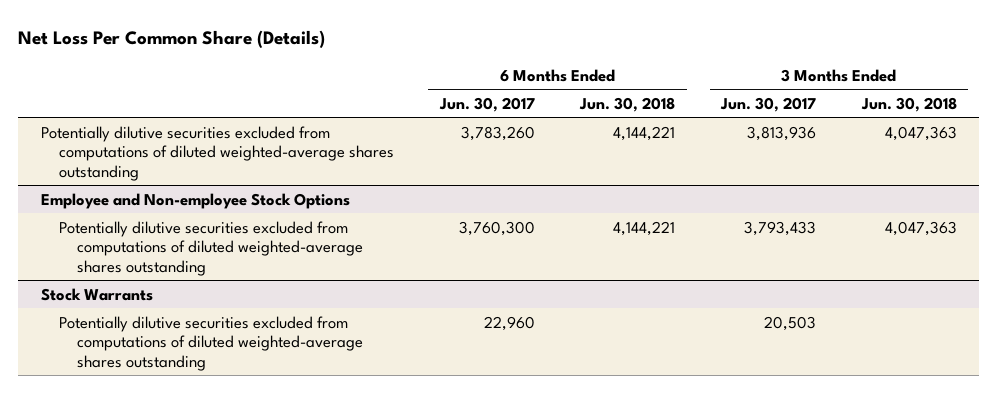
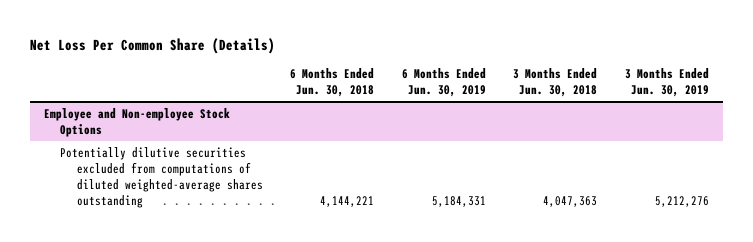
- | 6 Months Ended Jun. 30, 2017 | 6 Months Ended Jun. 30, 2018 | 3 Months Ended Jun. 30, 2017 | 3 Months Ended Jun. 30, 2018
+ | 6 Months Ended Jun. 30, 2018 | 6 Months Ended Jun. 30, 2019 | 3 Months Ended Jun. 30, 2018 | 3 Months Ended Jun. 30, 2019
- Potentially dilutive securities excluded from computations of diluted weighted-average shares outstanding | 3,783,260 | 4,144,221 | 3,813,936 | 4,047,363
- Stock Warrants
- Potentially dilutive securities excluded from computations of diluted weighted-average shares outstanding | 22,960 | | 20,503 |

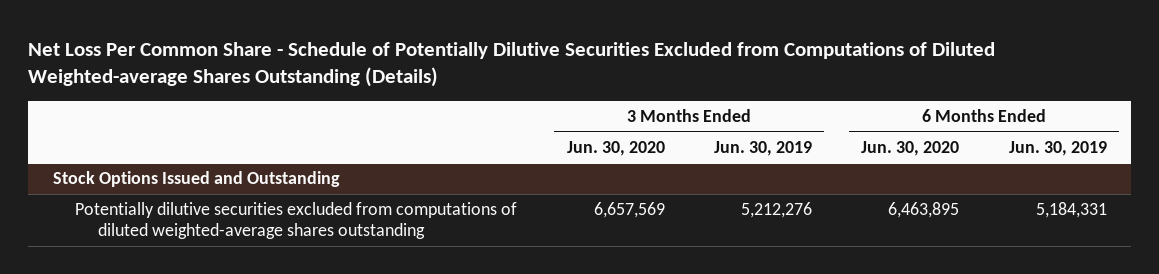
- Net Loss Per Common Share (Details)
+ Net Loss Per Common Share - Schedule of Potentially Dilutive Securities Excluded from Computations of Diluted Weighted-average Shares Outstanding (Details)
- | 6 Months Ended Jun. 30, 2018 | 6 Months Ended Jun. 30, 2019 | 3 Months Ended Jun. 30, 2018 | 3 Months Ended Jun. 30, 2019
+ | 3 Months Ended Jun. 30, 2020 | 3 Months Ended Jun. 30, 2019 | 6 Months Ended Jun. 30, 2020 | 6 Months Ended Jun. 30, 2019
- Employee and Non-employee Stock Options
+ Stock Options Issued and Outstanding

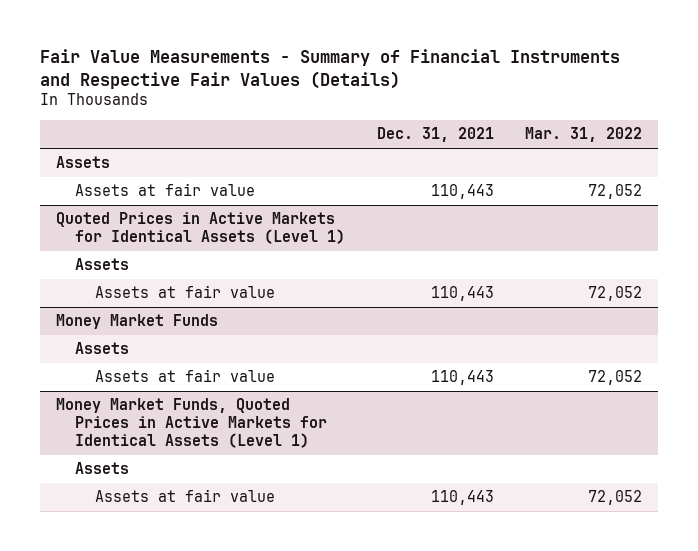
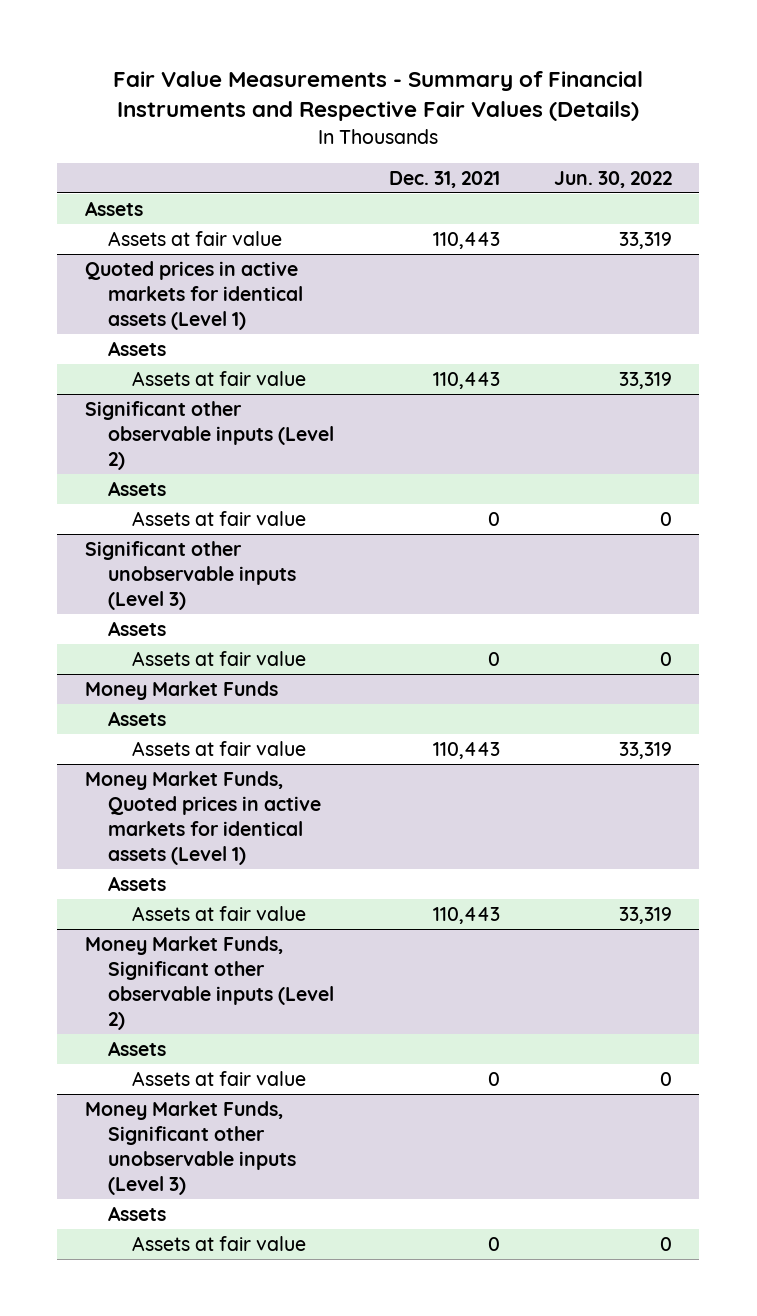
- | Dec. 31, 2021 | Mar. 31, 2022
+ | Dec. 31, 2021 | Jun. 30, 2022
- Quoted Prices in Active Markets for Identical Assets (Level 1)
+ Quoted prices in active markets for identical assets (Level 1)
+ Significant other observable inputs (Level 2)
+ Assets
+ Assets at fair value | 0 | 0
+ Significant other unobservable inputs (Level 3)
+ Assets
+ Assets at fair value | 0 | 0
- Money Market Funds, Quoted Prices in Active Markets for Identical Assets (Level 1)
+ Money Market Funds, Quoted prices in active markets for identical assets (Level 1)
+ Money Market Funds, Significant other observable inputs (Level 2)
+ Assets
+ Assets at fair value | 0 | 0
+ Money Market Funds, Significant other unobservable inputs (Level 3)
+ Assets
+ Assets at fair value | 0 | 0

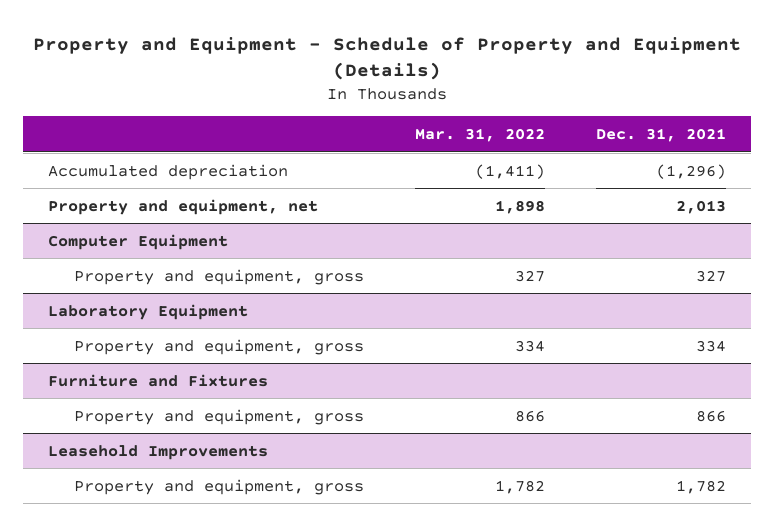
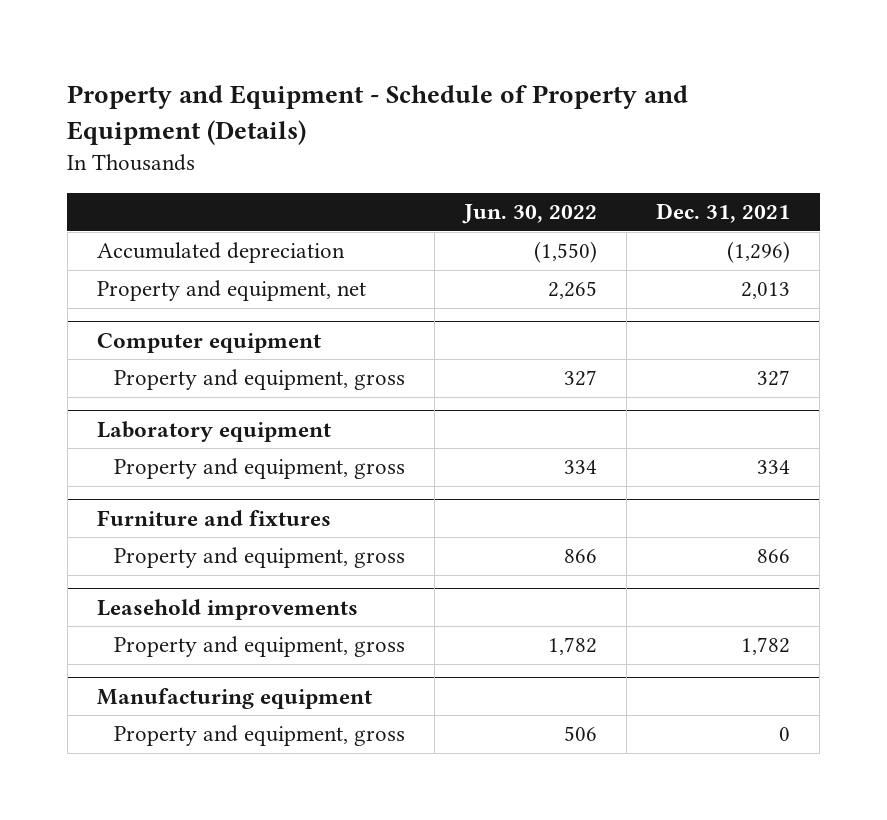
- | Mar. 31, 2022 | Dec. 31, 2021
+ | Jun. 30, 2022 | Dec. 31, 2021
- Computer Equipment
+ Computer equipment
- Laboratory Equipment
+ Laboratory equipment
- Furniture and Fixtures
+ Furniture and fixtures
- Leasehold Improvements
+ Leasehold improvements
+ Manufacturing equipment
+ Property and equipment, gross | 506 | 0

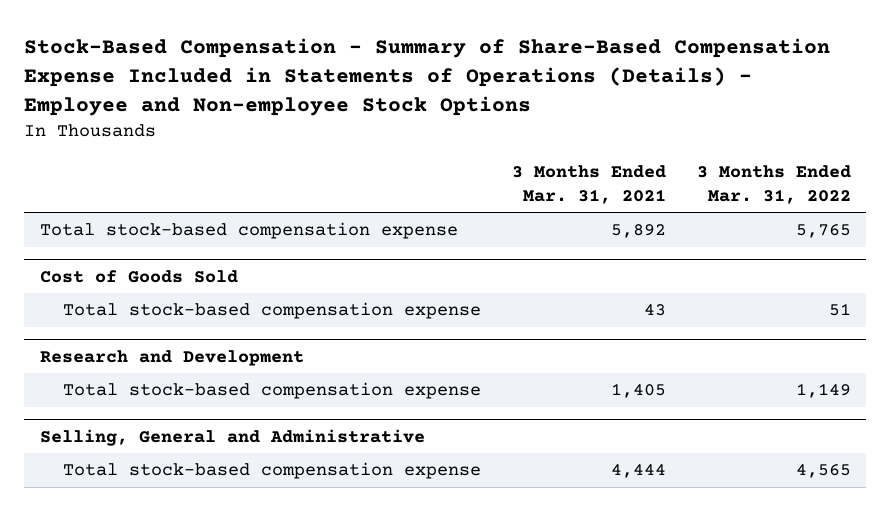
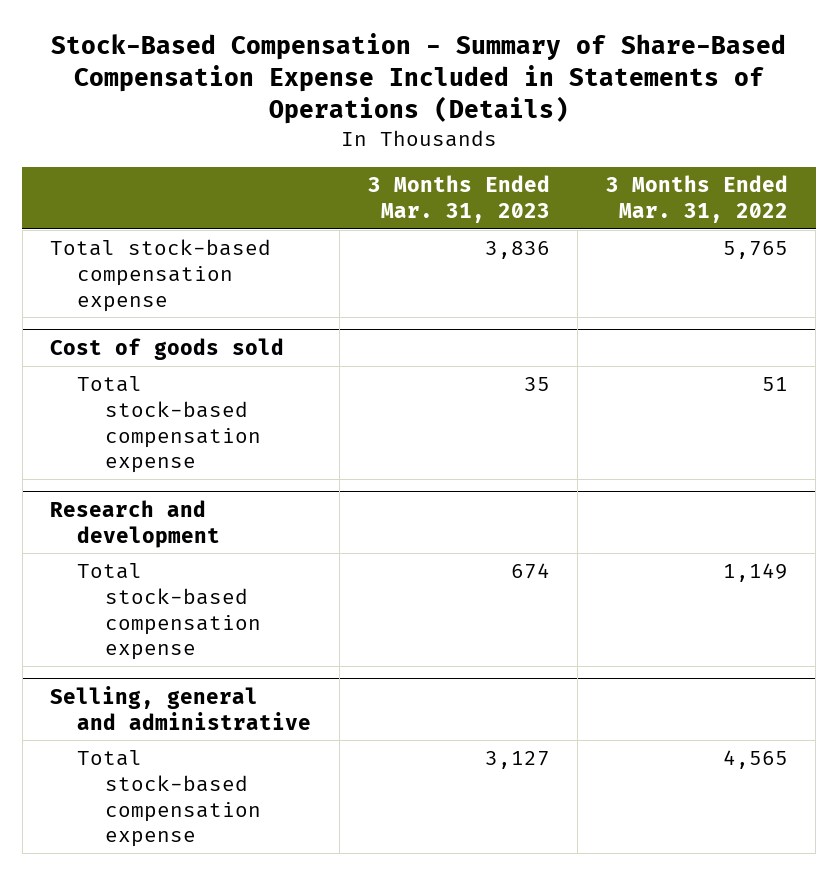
- Stock-Based Compensation - Summary of Share-Based Compensation Expense Included in Statements of Operations (Details) - Employee and Non-employee Stock Options
+ Stock-Based Compensation - Summary of Share-Based Compensation Expense Included in Statements of Operations (Details)
- | 3 Months Ended Mar. 31, 2021 | 3 Months Ended Mar. 31, 2022
+ | 3 Months Ended Mar. 31, 2023 | 3 Months Ended Mar. 31, 2022
- Cost of Goods Sold
+ Cost of goods sold
- Research and Development
+ Research and development
- Selling, General and Administrative
+ Selling, general and administrative

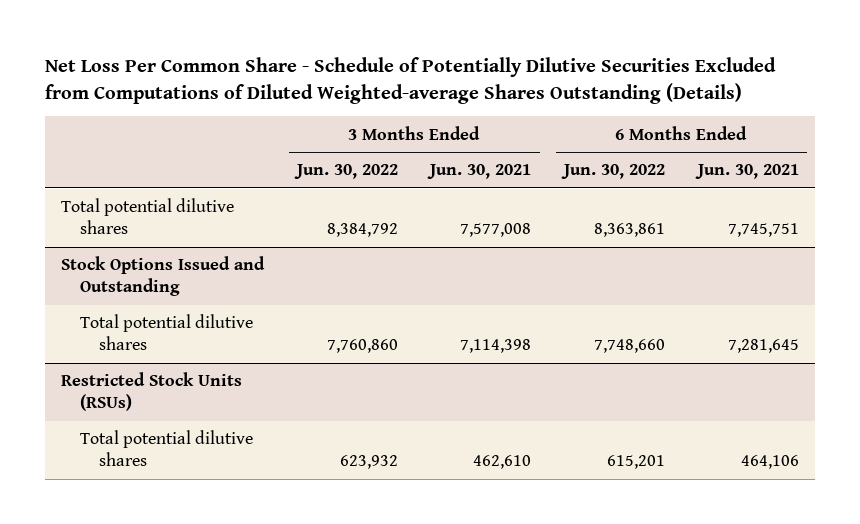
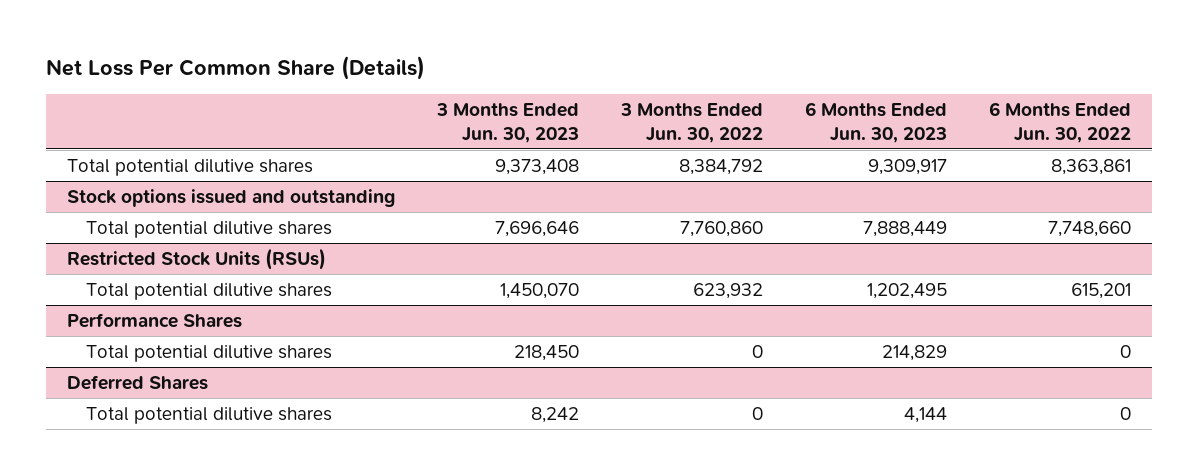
- Net Loss Per Common Share - Schedule of Potentially Dilutive Securities Excluded from Computations of Diluted Weighted-average Shares Outstanding (Details)
+ Net Loss Per Common Share (Details)
- | 3 Months Ended Jun. 30, 2022 | 3 Months Ended Jun. 30, 2021 | 6 Months Ended Jun. 30, 2022 | 6 Months Ended Jun. 30, 2021
+ | 3 Months Ended Jun. 30, 2023 | 3 Months Ended Jun. 30, 2022 | 6 Months Ended Jun. 30, 2023 | 6 Months Ended Jun. 30, 2022
- Stock Options Issued and Outstanding
+ Stock options issued and outstanding
+ Performance Shares
+ Total potential dilutive shares | 218,450 | 0 | 214,829 | 0
+ Deferred Shares
+ Total potential dilutive shares | 8,242 | 0 | 4,144 | 0

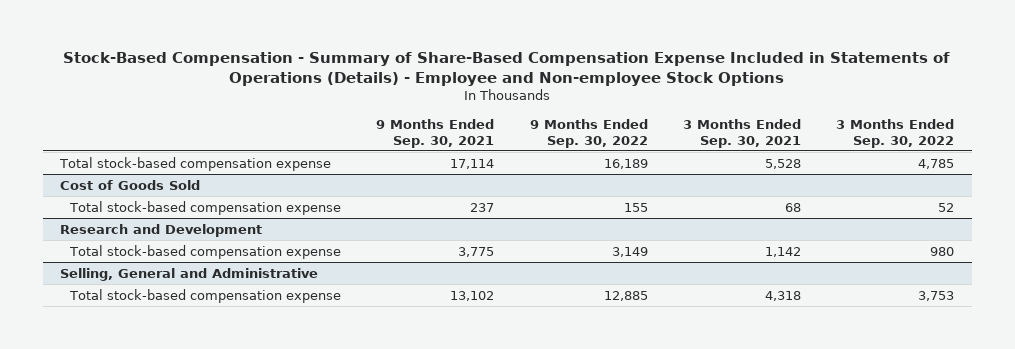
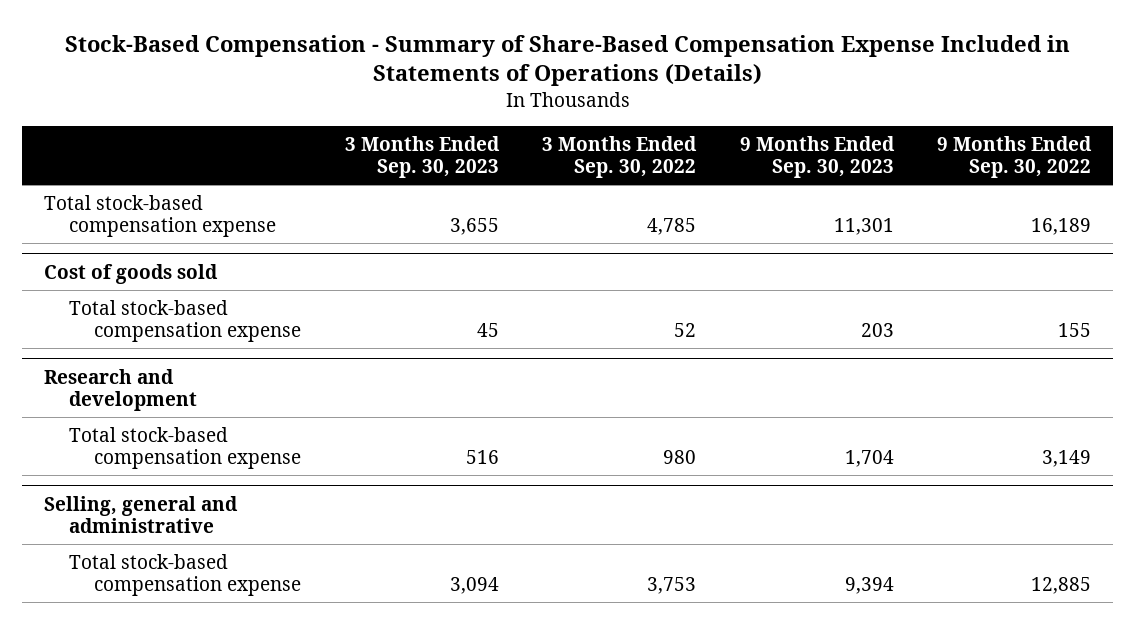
- Stock-Based Compensation - Summary of Share-Based Compensation Expense Included in Statements of Operations (Details) - Employee and Non-employee Stock Options
+ Stock-Based Compensation - Summary of Share-Based Compensation Expense Included in Statements of Operations (Details)
- | 9 Months Ended Sep. 30, 2021 | 9 Months Ended Sep. 30, 2022 | 3 Months Ended Sep. 30, 2021 | 3 Months Ended Sep. 30, 2022
+ | 3 Months Ended Sep. 30, 2023 | 3 Months Ended Sep. 30, 2022 | 9 Months Ended Sep. 30, 2023 | 9 Months Ended Sep. 30, 2022
- Cost of Goods Sold
+ Cost of goods sold
- Research and Development
+ Research and development
- Selling, General and Administrative
+ Selling, general and administrative

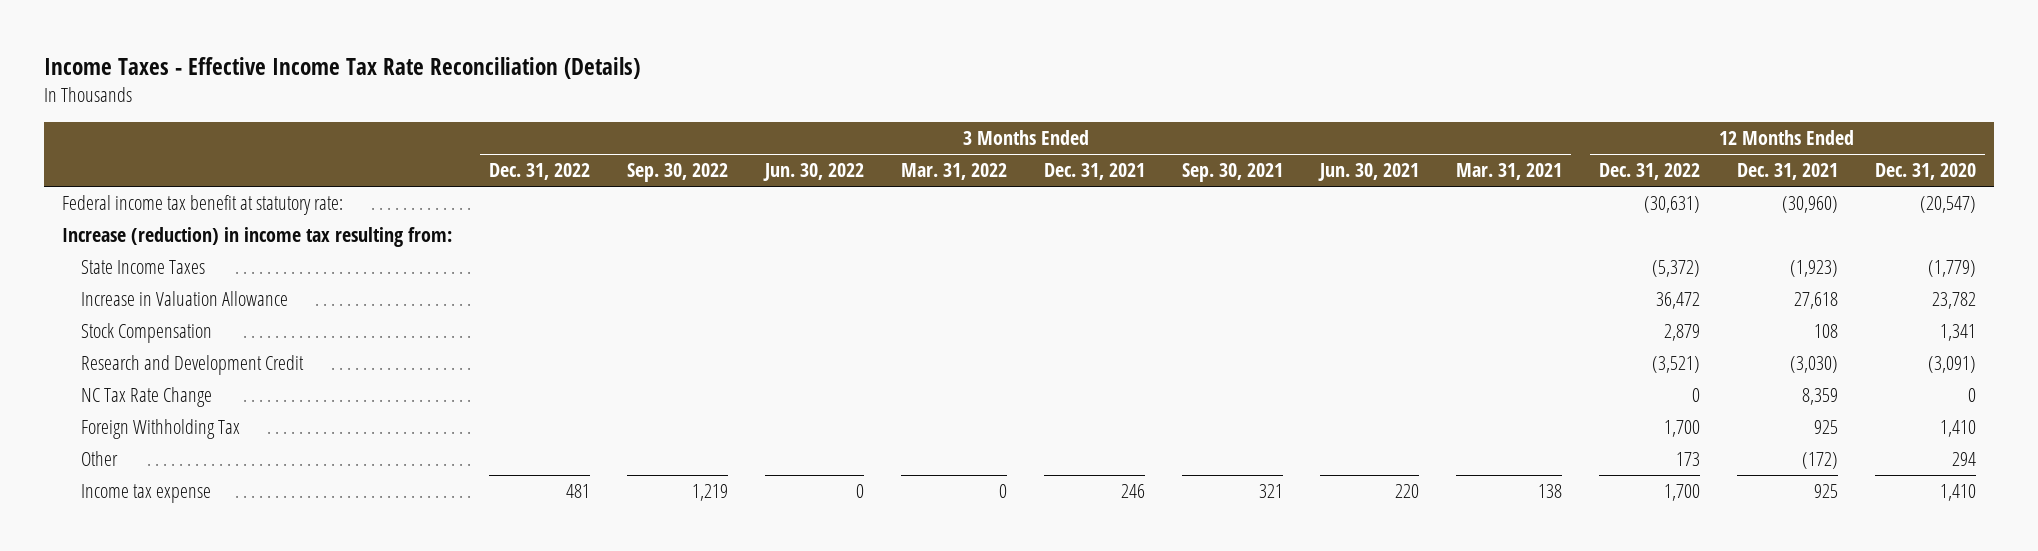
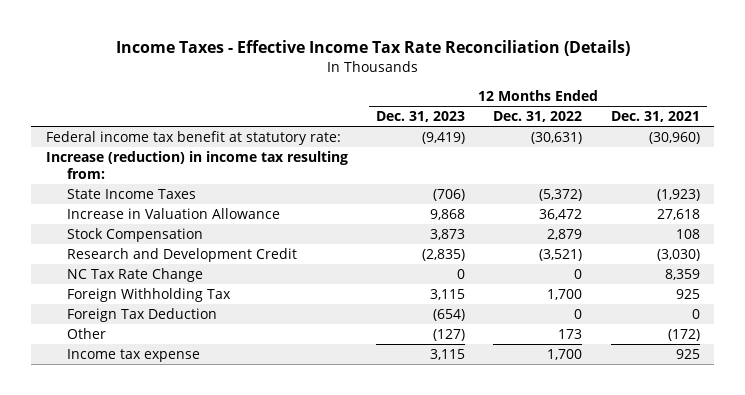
- | 3 Months Ended Dec. 31, 2022 | 3 Months Ended Sep. 30, 2022 | 3 Months Ended Jun. 30, 2022 | 3 Months Ended Mar. 31, 2022 | 3 Months Ended Dec. 31, 2021 | 3 Months Ended Sep. 30, 2021 | 3 Months Ended Jun. 30, 2021 | 3 Months Ended Mar. 31, 2021 | 12 Months Ended Dec. 31, 2022 | 12 Months Ended Dec. 31, 2021 | 12 Months Ended Dec. 31, 2020
+ | 12 Months Ended Dec. 31, 2023 | 12 Months Ended Dec. 31, 2022 | 12 Months Ended Dec. 31, 2021
+ Foreign Tax Deduction | (654) | 0 | 0

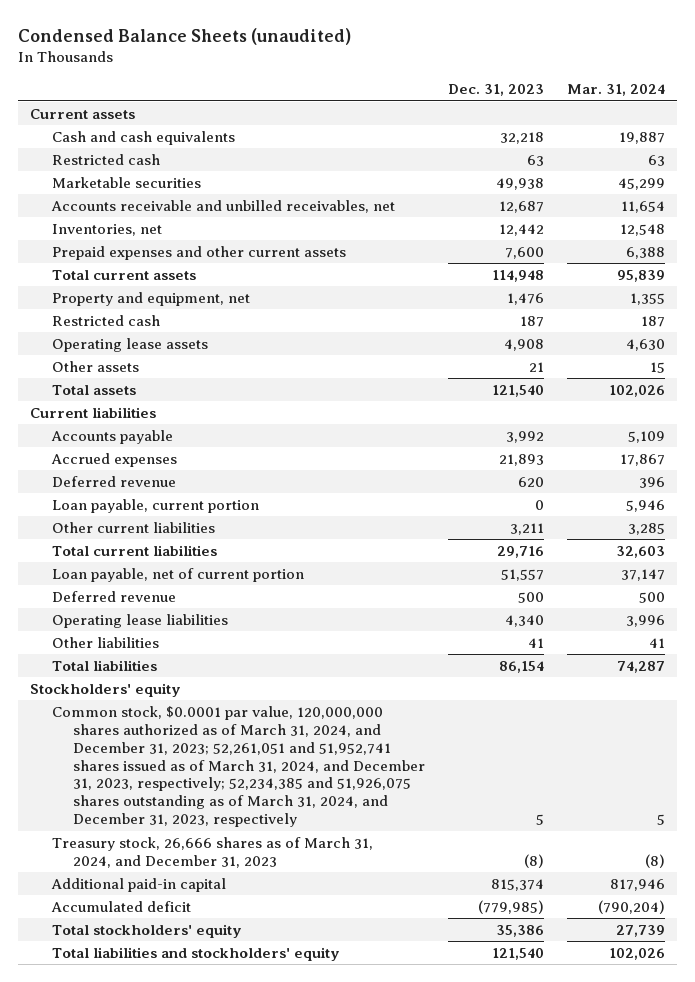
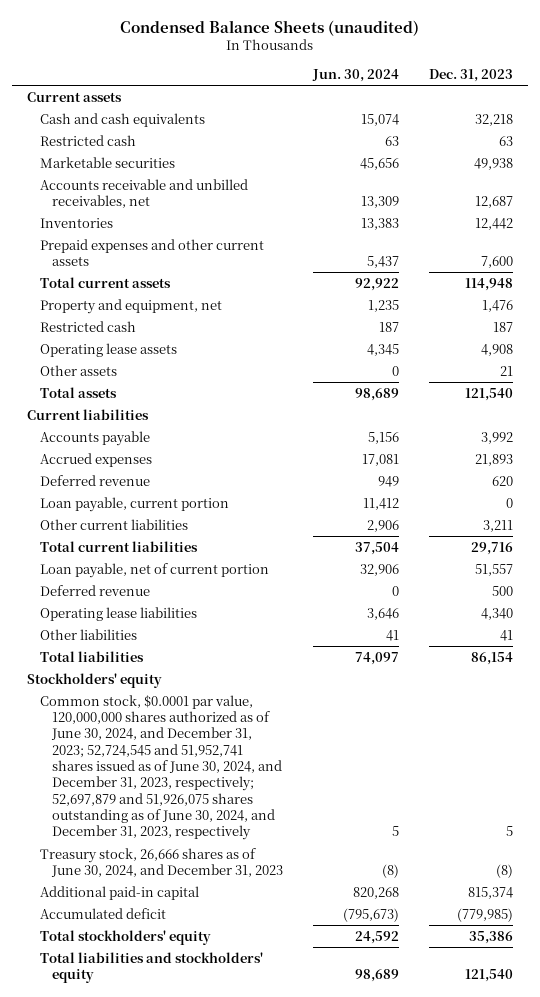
- | Dec. 31, 2023 | Mar. 31, 2024
+ | Jun. 30, 2024 | Dec. 31, 2023
- Inventories, net | 12,442 | 12,548
+ Inventories | 13,383 | 12,442
- Common stock, $0.0001 par value, 120,000,000 shares authorized as of March 31, 2024, and December 31, 2023; 52,261,051 and 51,952,741 shares issued as of March 31, 2024, and December 31, 2023, respectively; 52,234,385 and 51,926,075 shares outstanding as of March 31, 2024, and December 31, 2023, respectively | 5 | 5
- Treasury stock, 26,666 shares as of March 31, 2024, and December 31, 2023 | (8) | (8)
+ Common stock, $0.0001 par value, 120,000,000 shares authorized as of June 30, 2024, and December 31, 2023; 52,724,545 and 51,952,741 shares issued as of June 30, 2024, and December 31, 2023, respectively; 52,697,879 and 51,926,075 shares outstanding as of June 30, 2024, and December 31, 2023, respectively | 5 | 5
+ Treasury stock, 26,666 shares as of June 30, 2024, and December 31, 2023 | (8) | (8)

